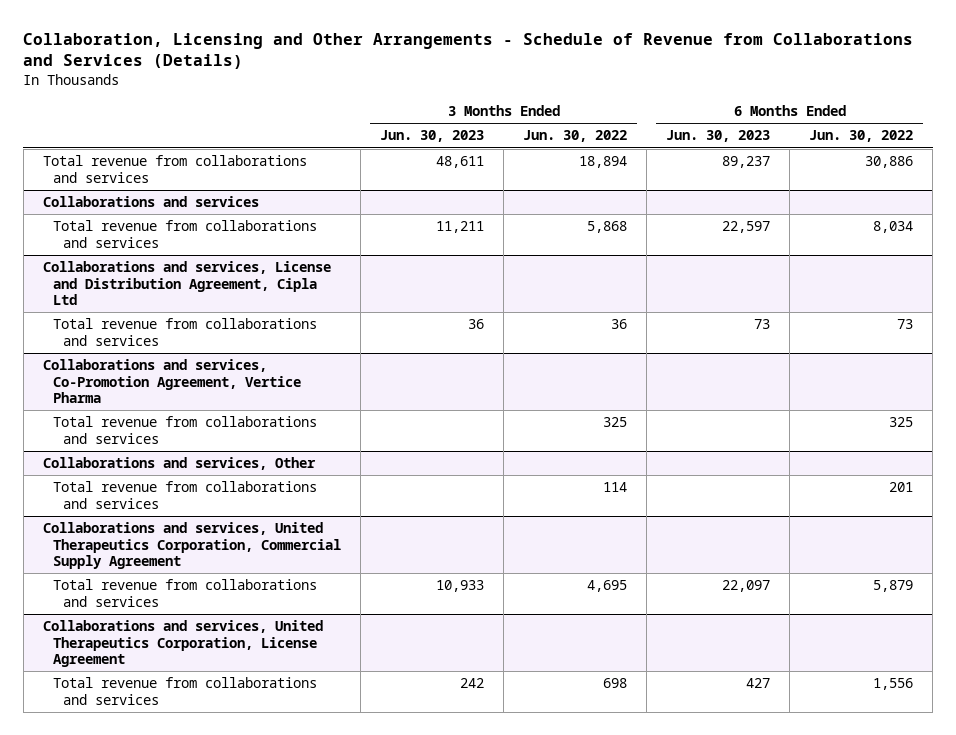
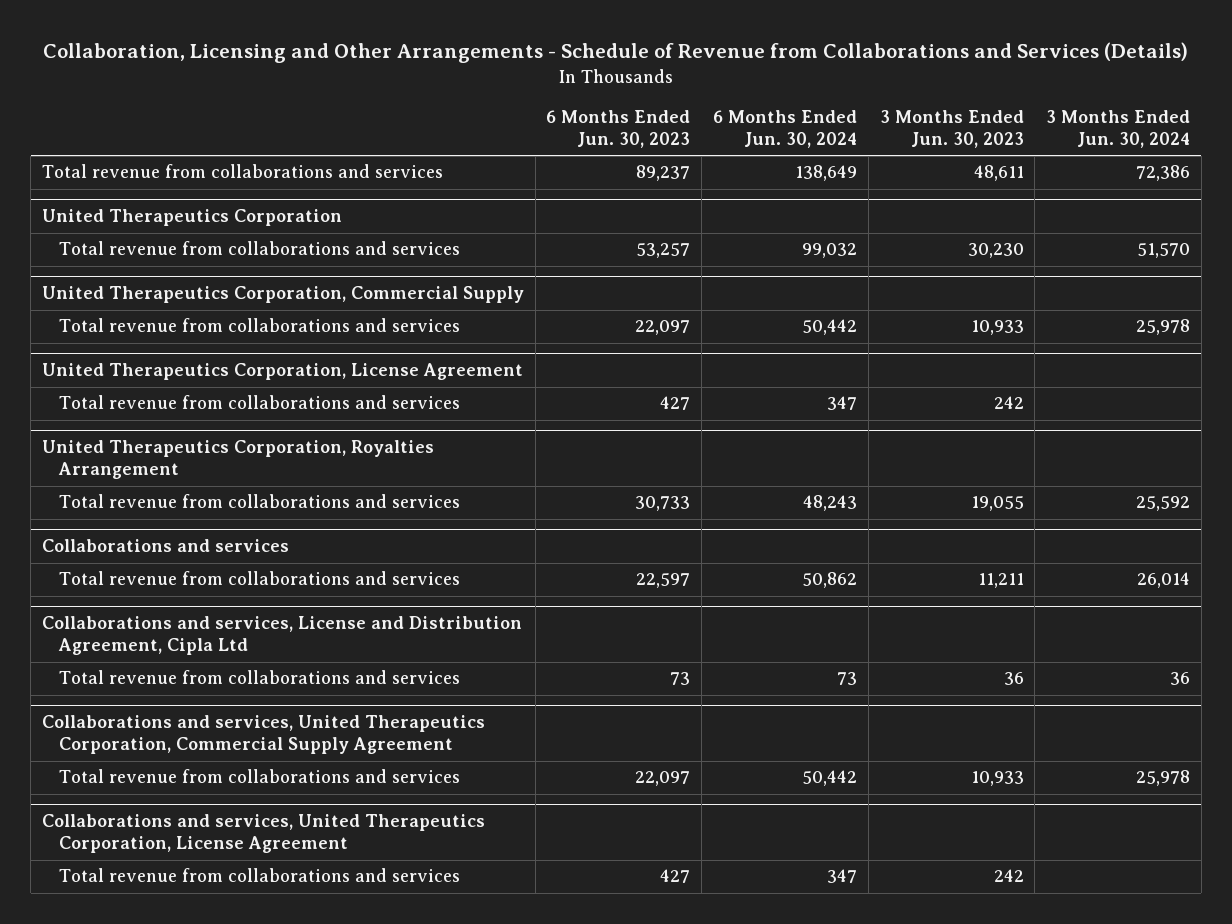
- | 3 Months Ended Jun. 30, 2023 | 3 Months Ended Jun. 30, 2022 | 6 Months Ended Jun. 30, 2023 | 6 Months Ended Jun. 30, 2022
+ | 6 Months Ended Jun. 30, 2023 | 6 Months Ended Jun. 30, 2024 | 3 Months Ended Jun. 30, 2023 | 3 Months Ended Jun. 30, 2024
+ United Therapeutics Corporation
+ Total revenue from collaborations and services | 53,257 | 99,032 | 30,230 | 51,570
+ United Therapeutics Corporation, Commercial Supply
+ Total revenue from collaborations and services | 22,097 | 50,442 | 10,933 | 25,978
+ United Therapeutics Corporation, License Agreement
+ Total revenue from collaborations and services | 427 | 347 | 242 |
+ United Therapeutics Corporation, Royalties Arrangement
+ Total revenue from collaborations and services | 30,733 | 48,243 | 19,055 | 25,592
- Collaborations and services, Co-Promotion Agreement, Vertice Pharma
- Total revenue from collaborations and services | | 325 | | 325
- Collaborations and services, Other
- Total revenue from collaborations and services | | 114 | | 201

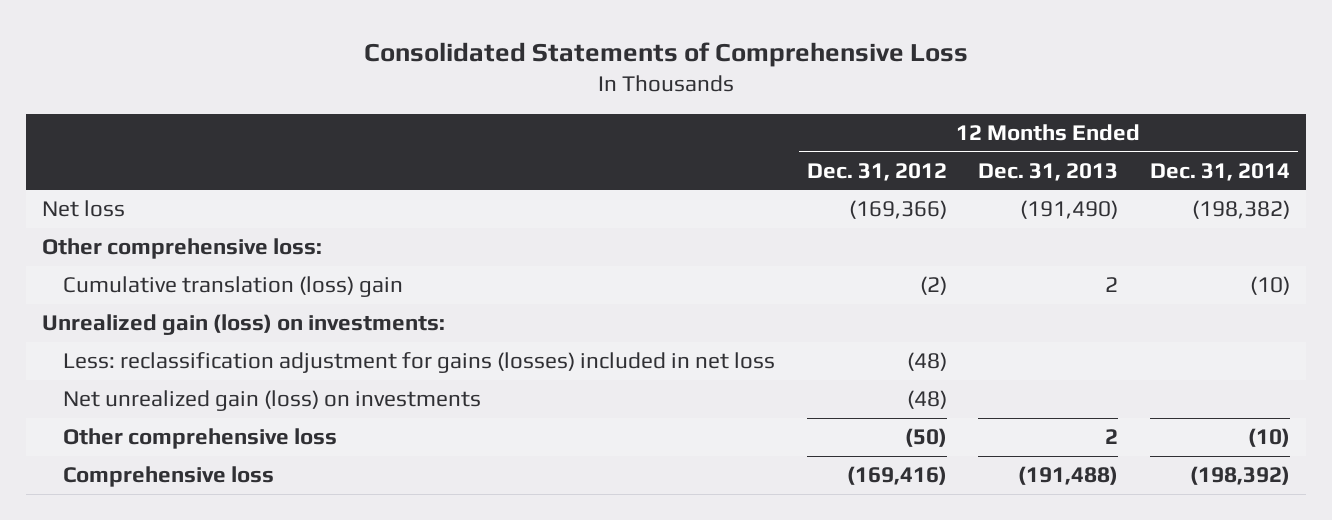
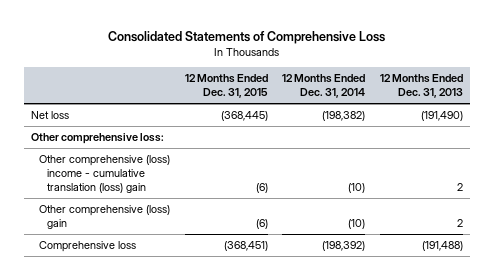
- | 12 Months Ended Dec. 31, 2012 | 12 Months Ended Dec. 31, 2013 | 12 Months Ended Dec. 31, 2014
+ | 12 Months Ended Dec. 31, 2015 | 12 Months Ended Dec. 31, 2014 | 12 Months Ended Dec. 31, 2013
- Cumulative translation (loss) gain | (2) | 2 | (10)
- Unrealized gain (loss) on investments:
- Less: reclassification adjustment for gains (losses) included in net loss | (48) | |
- Net unrealized gain (loss) on investments | (48) | |
- Other comprehensive loss | (50) | 2 | (10)
+ Other comprehensive (loss) income - cumulative translation (loss) gain | (6) | (10) | 2
+ Other comprehensive (loss) gain | (6) | (10) | 2

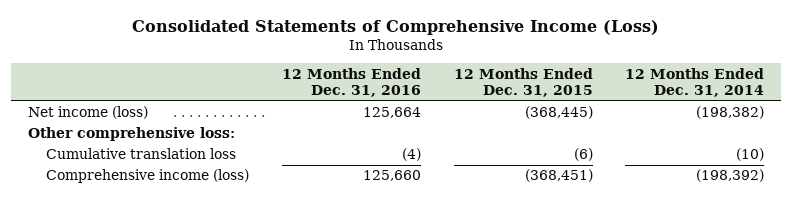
- Consolidated Statements of Comprehensive Loss
+ Consolidated Statements of Comprehensive Income (Loss)
- | 12 Months Ended Dec. 31, 2015 | 12 Months Ended Dec. 31, 2014 | 12 Months Ended Dec. 31, 2013
+ | 12 Months Ended Dec. 31, 2016 | 12 Months Ended Dec. 31, 2015 | 12 Months Ended Dec. 31, 2014
- Net loss | (368,445) | (198,382) | (191,490)
+ Net income (loss) | 125,664 | (368,445) | (198,382)
- Other comprehensive (loss) income - cumulative translation (loss) gain | (6) | (10) | 2
- Other comprehensive (loss) gain | (6) | (10) | 2
- Comprehensive loss | (368,451) | (198,392) | (191,488)
+ Cumulative translation loss | (4) | (6) | (10)
+ Comprehensive income (loss) | 125,660 | (368,451) | (198,392)

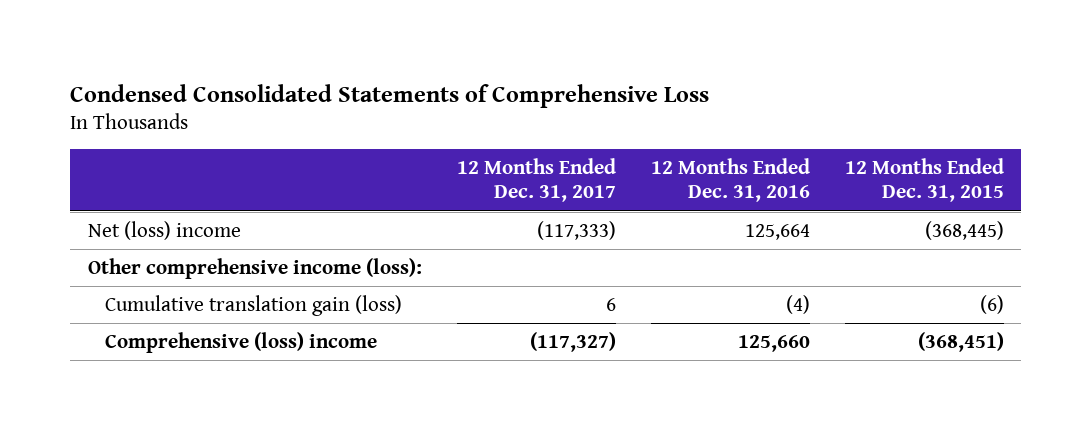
- Consolidated Statements of Comprehensive Income (Loss)
+ Condensed Consolidated Statements of Comprehensive Loss
- | 12 Months Ended Dec. 31, 2016 | 12 Months Ended Dec. 31, 2015 | 12 Months Ended Dec. 31, 2014
+ | 12 Months Ended Dec. 31, 2017 | 12 Months Ended Dec. 31, 2016 | 12 Months Ended Dec. 31, 2015
- Net income (loss) | 125,664 | (368,445) | (198,382)
- Other comprehensive loss:
- Cumulative translation loss | (4) | (6) | (10)
- Comprehensive income (loss) | 125,660 | (368,451) | (198,392)
+ Net (loss) income | (117,333) | 125,664 | (368,445)
+ Other comprehensive income (loss):
+ Cumulative translation gain (loss) | 6 | (4) | (6)
+ Comprehensive (loss) income | (117,327) | 125,660 | (368,451)

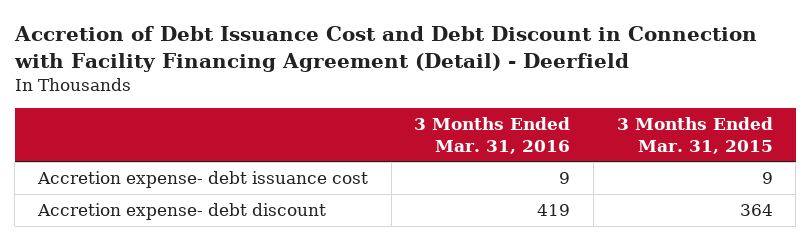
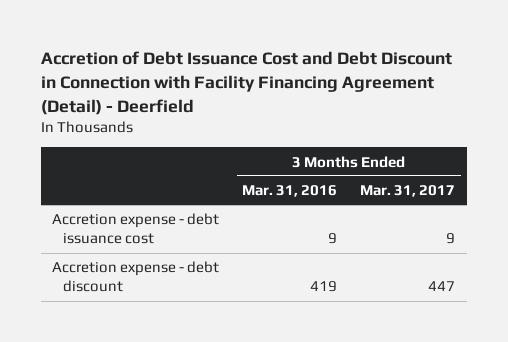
- | 3 Months Ended Mar. 31, 2016 | 3 Months Ended Mar. 31, 2015
+ | 3 Months Ended Mar. 31, 2016 | 3 Months Ended Mar. 31, 2017
- Accretion expense- debt issuance cost | 9 | 9
- Accretion expense- debt discount | 419 | 364
+ Accretion expense - debt issuance cost | 9 | 9
+ Accretion expense - debt discount | 419 | 447

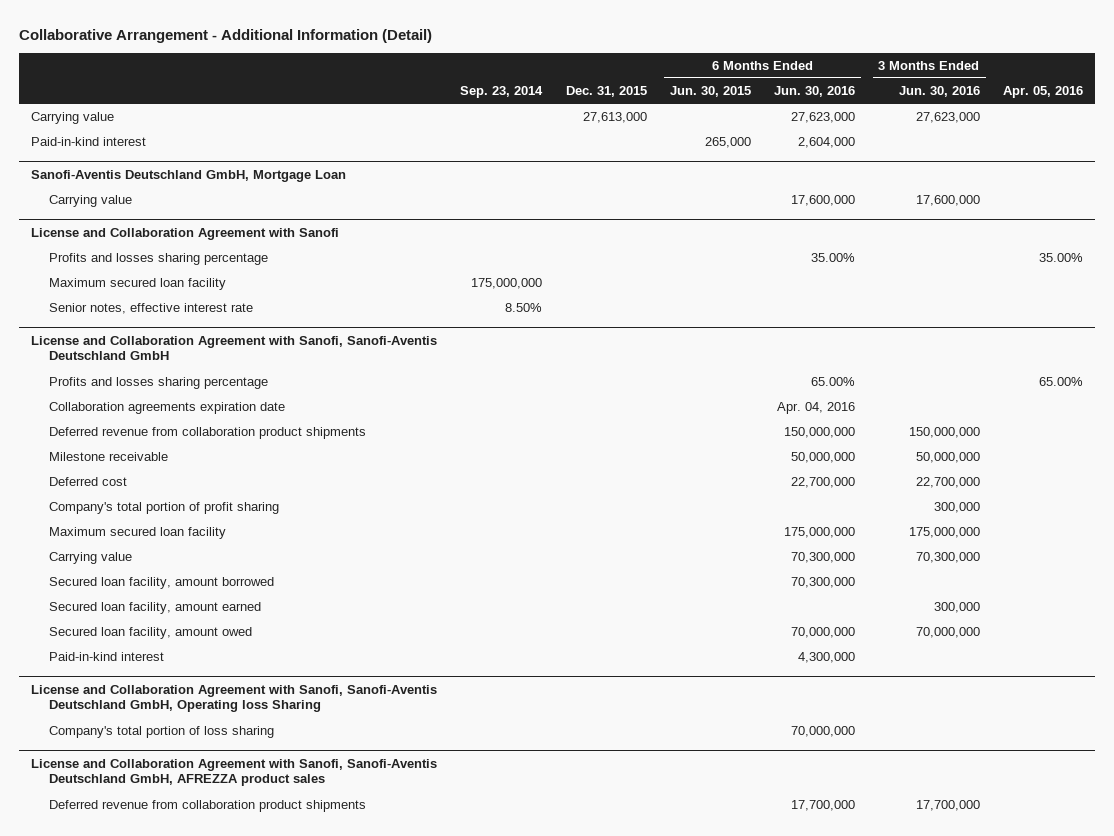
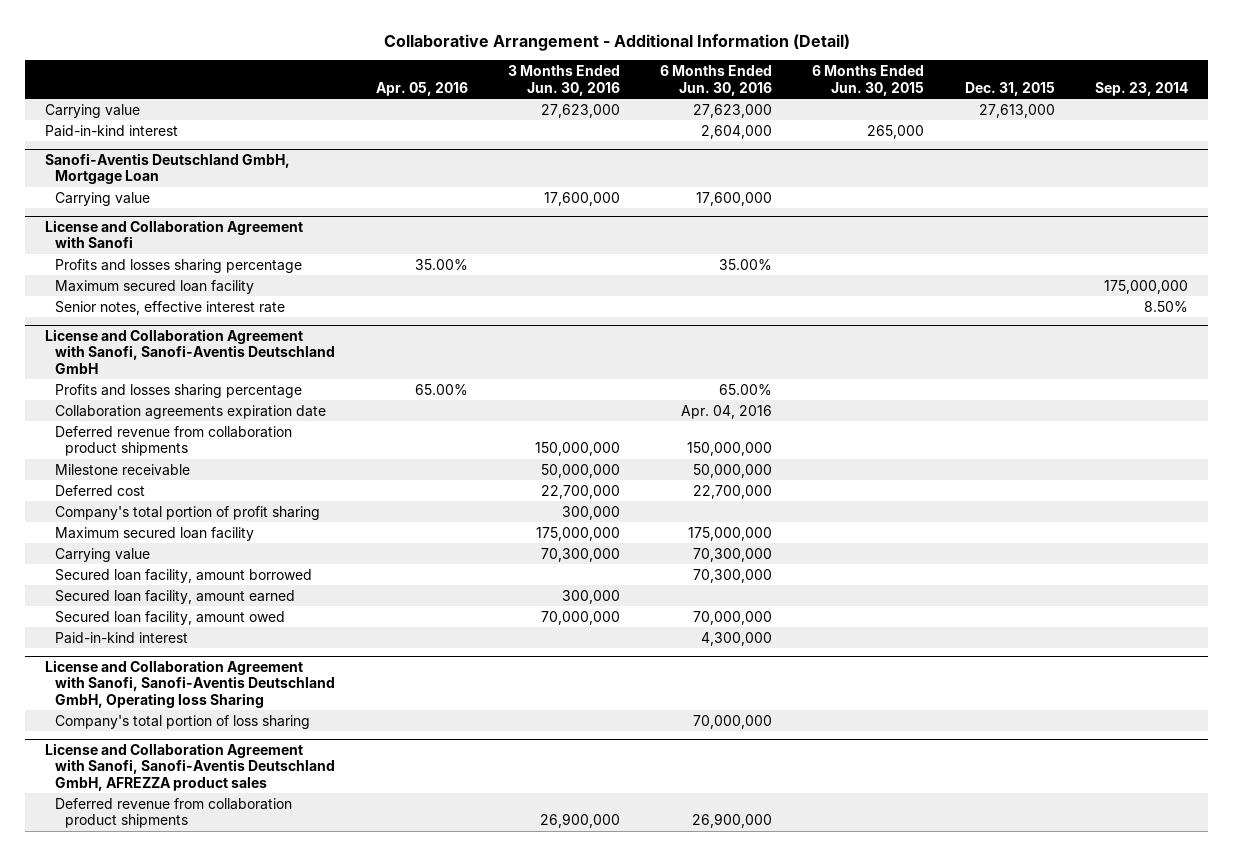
- | Sep. 23, 2014 | Dec. 31, 2015 | 6 Months Ended Jun. 30, 2015 | 6 Months Ended Jun. 30, 2016 | 3 Months Ended Jun. 30, 2016 | Apr. 05, 2016
+ | Apr. 05, 2016 | 3 Months Ended Jun. 30, 2016 | 6 Months Ended Jun. 30, 2016 | 6 Months Ended Jun. 30, 2015 | Dec. 31, 2015 | Sep. 23, 2014
@ License and Collaboration Agreement with Sanofi, Sanofi-Aventis Deutschland GmbH, AFREZZA product sales
- Deferred revenue from collaboration product shipments | | | | 17,700,000 | 17,700,000 |
+ Deferred revenue from collaboration product shipments | | 26,900,000 | 26,900,000 | | |

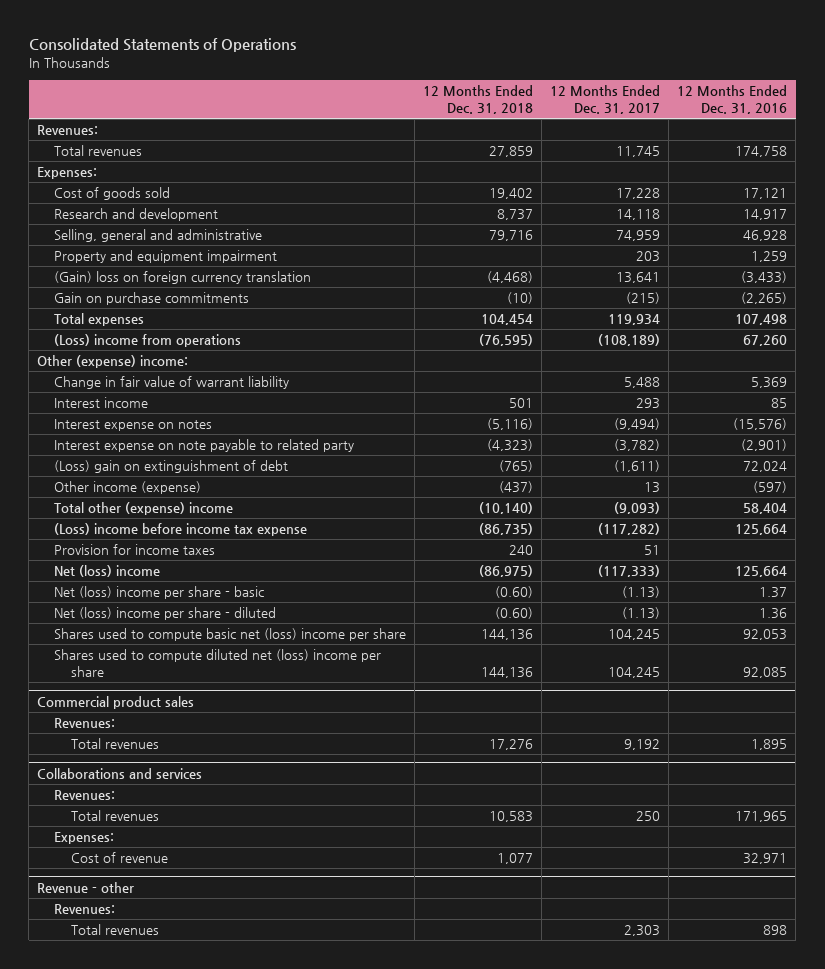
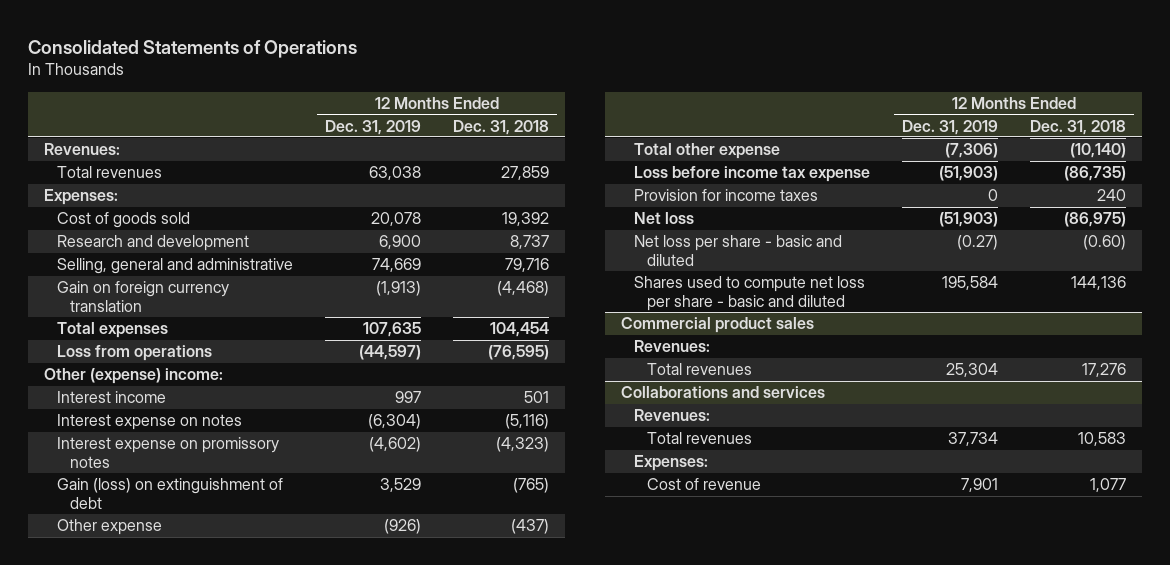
- | 12 Months Ended Dec. 31, 2018 | 12 Months Ended Dec. 31, 2017 | 12 Months Ended Dec. 31, 2016
+ | 12 Months Ended Dec. 31, 2019 | 12 Months Ended Dec. 31, 2018
- Cost of goods sold | 19,402 | 17,228 | 17,121
+ Cost of goods sold | 20,078 | 19,392
- Property and equipment impairment | | 203 | 1,259
- (Gain) loss on foreign currency translation | (4,468) | 13,641 | (3,433)
- Gain on purchase commitments | (10) | (215) | (2,265)
+ Gain on foreign currency translation | (1,913) | (4,468)
- (Loss) income from operations | (76,595) | (108,189) | 67,260
+ Loss from operations | (44,597) | (76,595)
- Change in fair value of warrant liability | | 5,488 | 5,369
- Interest expense on note payable to related party | (4,323) | (3,782) | (2,901)
- (Loss) gain on extinguishment of debt | (765) | (1,611) | 72,024
- Other income (expense) | (437) | 13 | (597)
- Total other (expense) income | (10,140) | (9,093) | 58,404
- (Loss) income before income tax expense | (86,735) | (117,282) | 125,664
+ Interest expense on promissory notes | (4,602) | (4,323)
+ Gain (loss) on extinguishment of debt | 3,529 | (765)
+ Other expense | (926) | (437)
+ Total other expense | (7,306) | (10,140)
+ Loss before income tax expense | (51,903) | (86,735)
- Net (loss) income | (86,975) | (117,333) | 125,664
- Net (loss) income per share - basic | (0.60) | (1.13) | 1.37
- Net (loss) income per share - diluted | (0.60) | (1.13) | 1.36
- Shares used to compute basic net (loss) income per share | 144,136 | 104,245 | 92,053
- Shares used to compute diluted net (loss) income per share | 144,136 | 104,245 | 92,085
+ Net loss | (51,903) | (86,975)
+ Net loss per share - basic and diluted | (0.27) | (0.60)
+ Shares used to compute net loss per share - basic and diluted | 195,584 | 144,136
- Revenue - other
- Revenues:
- Total revenues | | 2,303 | 898

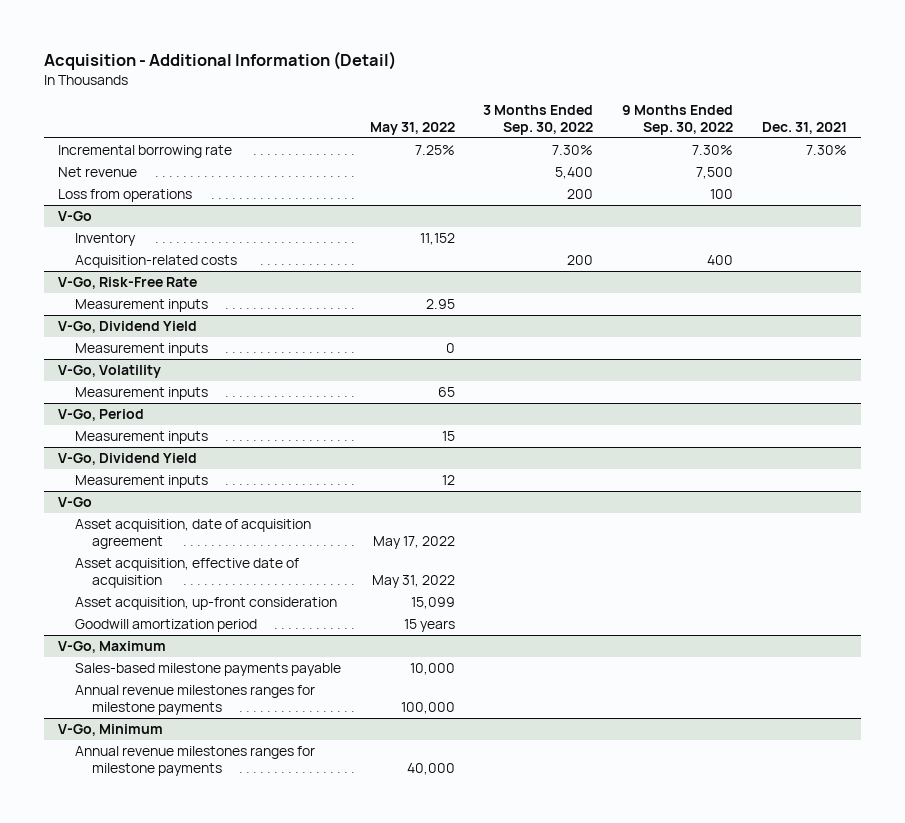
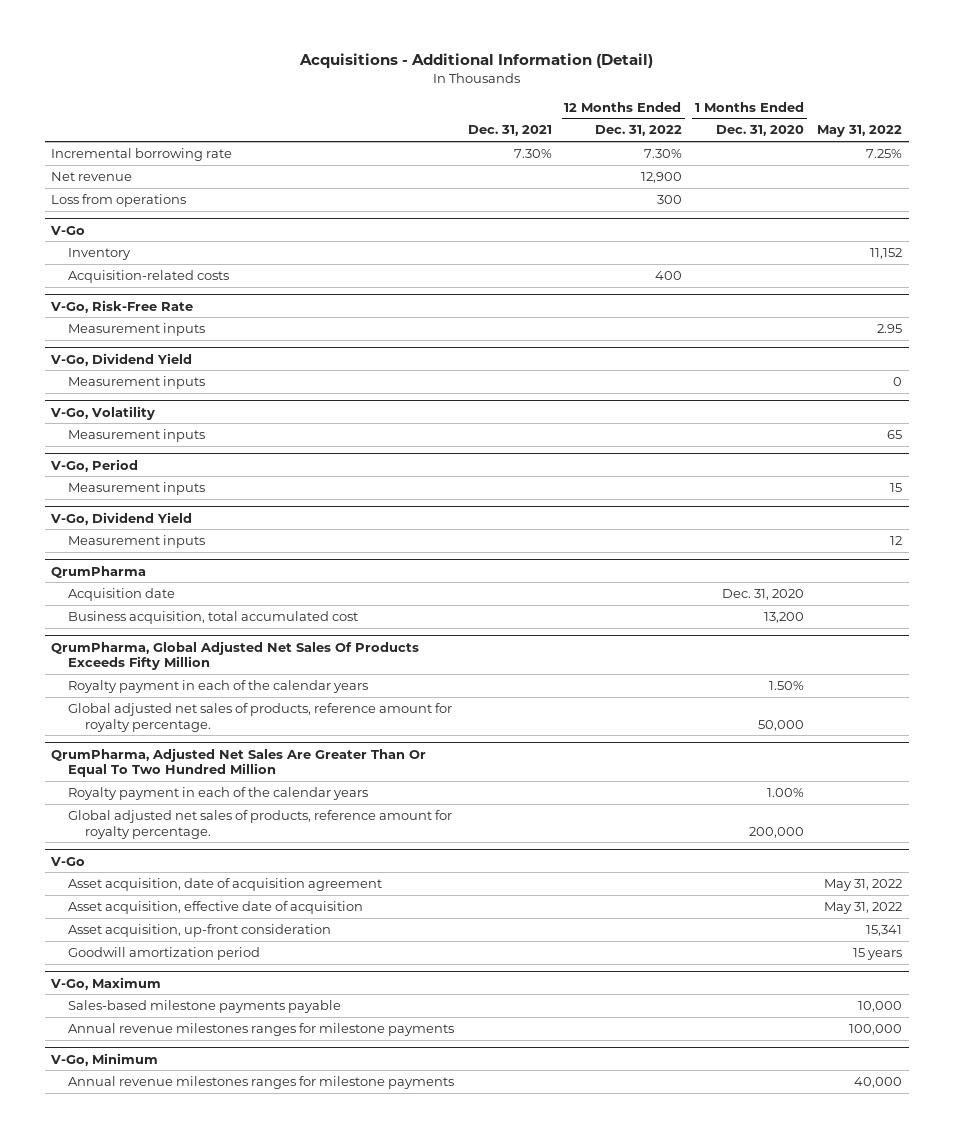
- Acquisition - Additional Information (Detail)
+ Acquisitions - Additional Information (Detail)
- | May 31, 2022 | 3 Months Ended Sep. 30, 2022 | 9 Months Ended Sep. 30, 2022 | Dec. 31, 2021
+ | Dec. 31, 2021 | 12 Months Ended Dec. 31, 2022 | 1 Months Ended Dec. 31, 2020 | May 31, 2022
+ QrumPharma
+ Acquisition date | | | Dec. 31, 2020 |
+ Business acquisition, total accumulated cost | | | 13,200 |
+ QrumPharma, Global Adjusted Net Sales Of Products Exceeds Fifty Million
+ Royalty payment in each of the calendar years | | | 1.50% |
+ Global adjusted net sales of products, reference amount for royalty percentage. | | | 50,000 |
+ QrumPharma, Adjusted Net Sales Are Greater Than Or Equal To Two Hundred Million
+ Royalty payment in each of the calendar years | | | 1.00% |
+ Global adjusted net sales of products, reference amount for royalty percentage. | | | 200,000 |
@ V-Go
- Asset acquisition, date of acquisition agreement | May 17, 2022 | | |
+ Asset acquisition, date of acquisition agreement | | | | May 31, 2022
- Asset acquisition, up-front consideration | 15,099 | | |
+ Asset acquisition, up-front consideration | | | | 15,341

